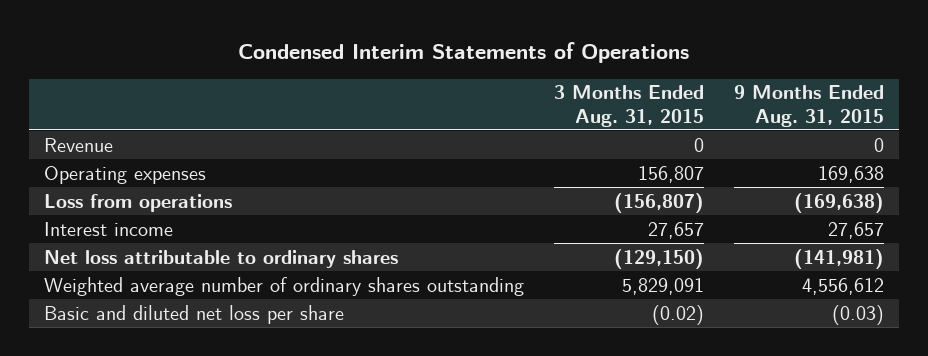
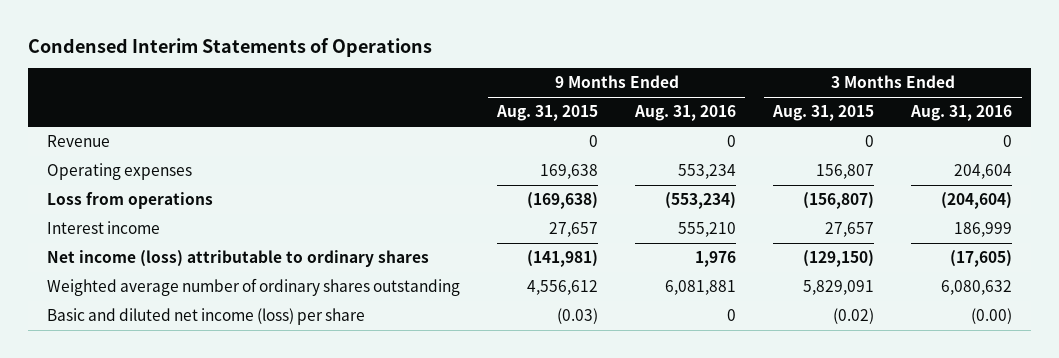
- | 3 Months Ended Aug. 31, 2015 | 9 Months Ended Aug. 31, 2015
+ | 9 Months Ended Aug. 31, 2015 | 9 Months Ended Aug. 31, 2016 | 3 Months Ended Aug. 31, 2015 | 3 Months Ended Aug. 31, 2016
- Net loss attributable to ordinary shares | (129,150) | (141,981)
+ Net income (loss) attributable to ordinary shares | (141,981) | 1,976 | (129,150) | (17,605)
- Basic and diluted net loss per share | (0.02) | (0.03)
+ Basic and diluted net income (loss) per share | (0.03) | 0 | (0.02) | (0.00)

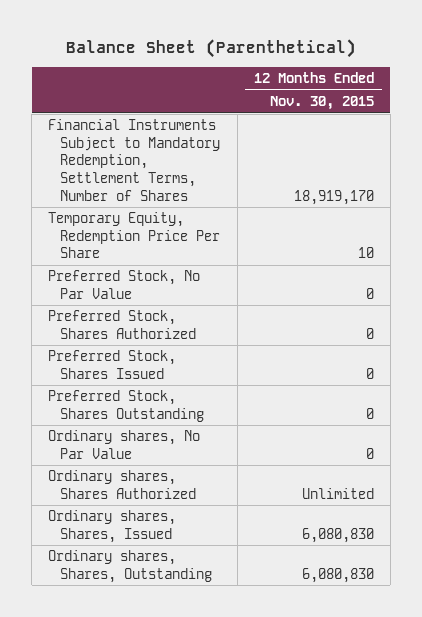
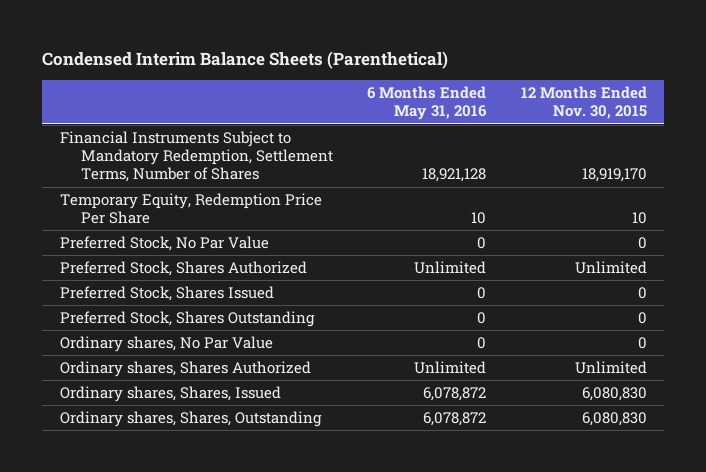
- Balance Sheet (Parenthetical)
+ Condensed Interim Balance Sheets (Parenthetical)
- | 12 Months Ended Nov. 30, 2015
+ | 6 Months Ended May 31, 2016 | 12 Months Ended Nov. 30, 2015
- Preferred Stock, Shares Authorized | 0
+ Preferred Stock, Shares Authorized | Unlimited | Unlimited

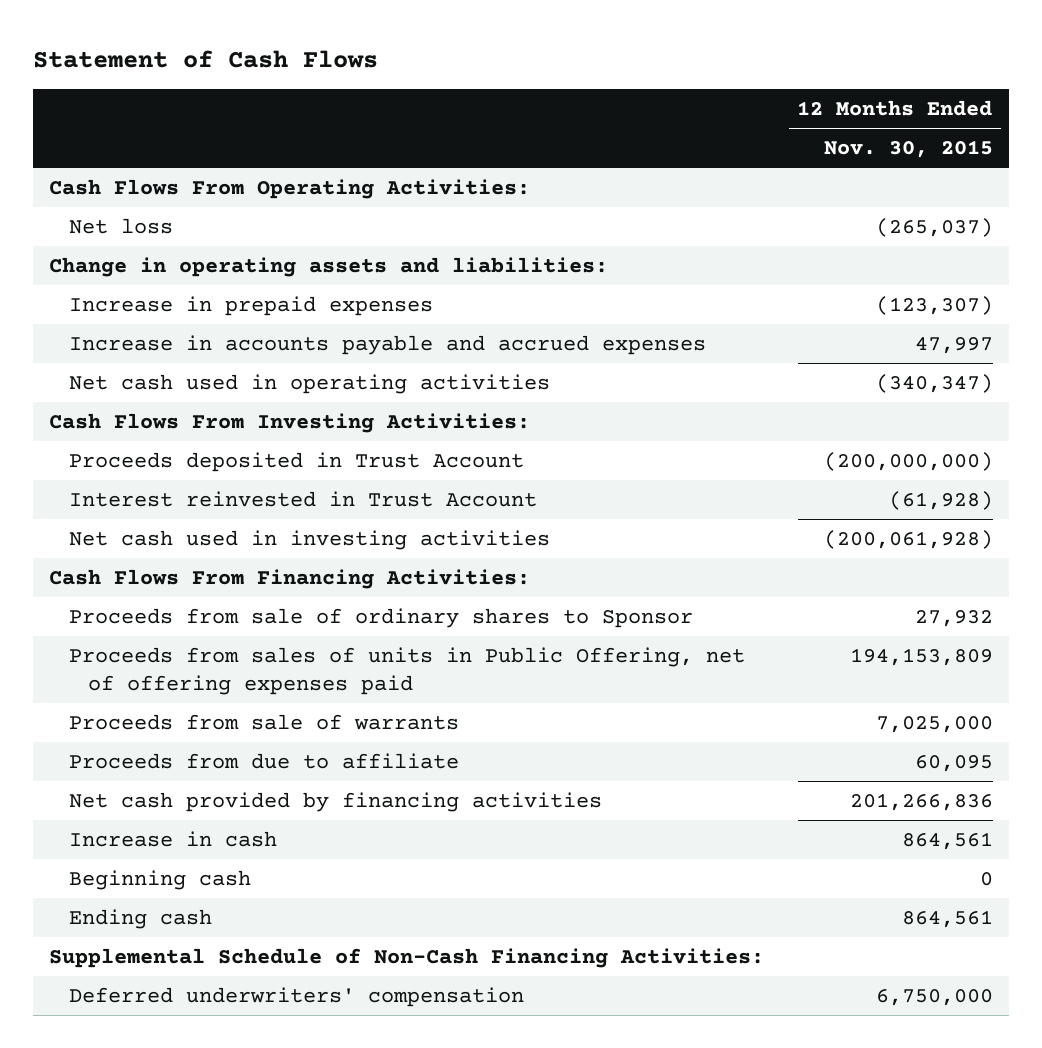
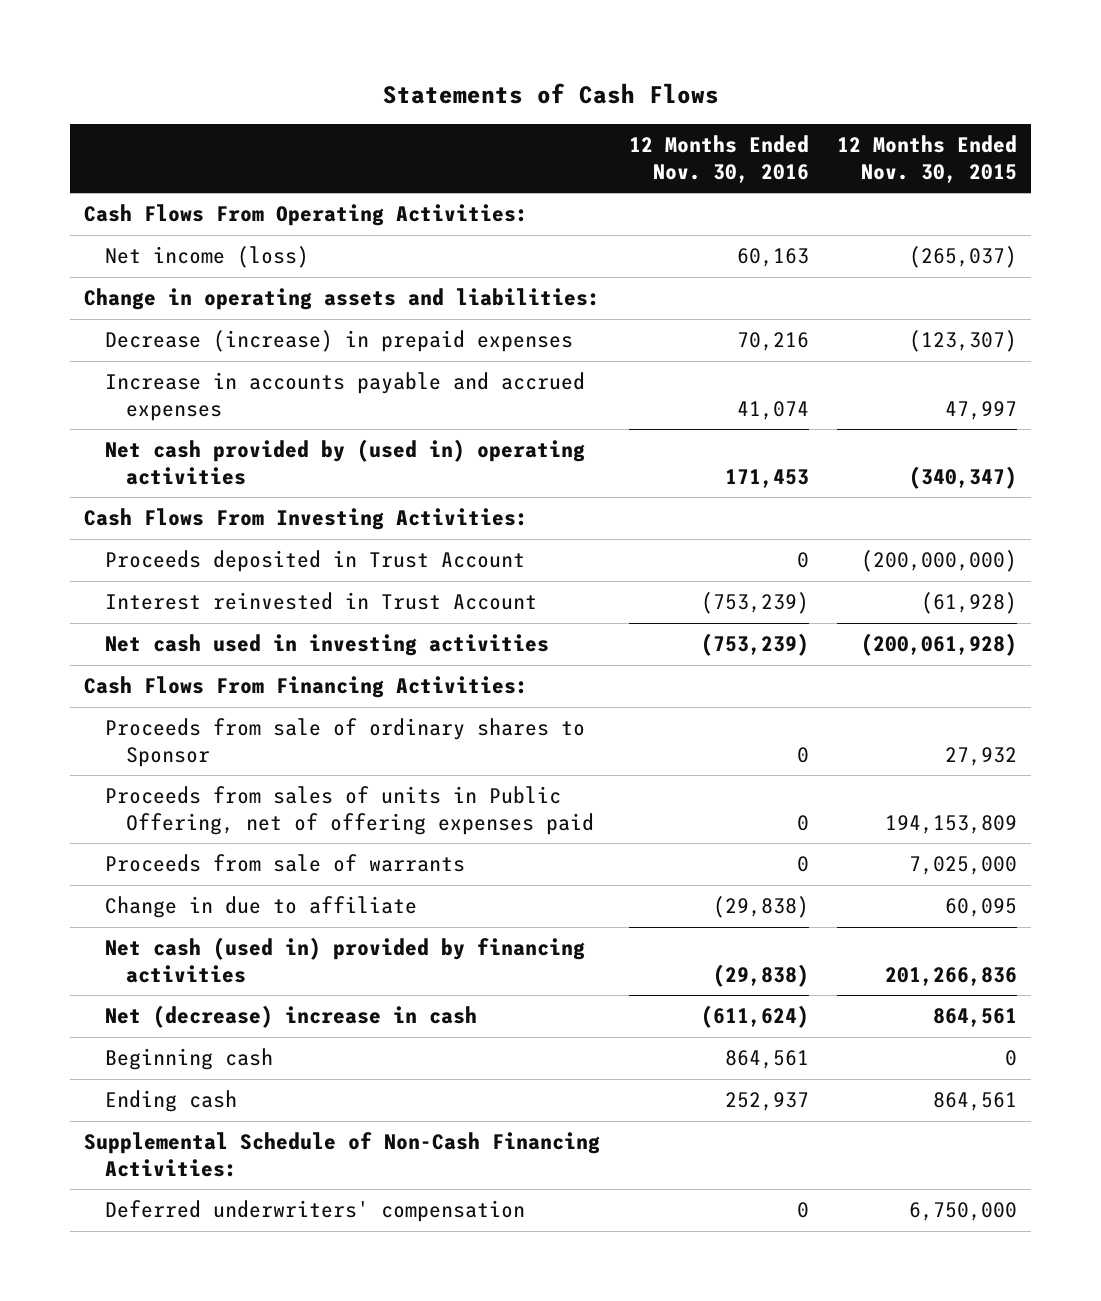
- Statement of Cash Flows
+ Statements of Cash Flows
- | 12 Months Ended Nov. 30, 2015
+ | 12 Months Ended Nov. 30, 2016 | 12 Months Ended Nov. 30, 2015
- Net loss | (265,037)
+ Net income (loss) | 60,163 | (265,037)
- Increase in prepaid expenses | (123,307)
+ Decrease (increase) in prepaid expenses | 70,216 | (123,307)
- Net cash used in operating activities | (340,347)
+ Net cash provided by (used in) operating activities | 171,453 | (340,347)
- Proceeds from due to affiliate | 60,095
- Net cash provided by financing activities | 201,266,836
- Increase in cash | 864,561
+ Change in due to affiliate | (29,838) | 60,095
+ Net cash (used in) provided by financing activities | (29,838) | 201,266,836
+ Net (decrease) increase in cash | (611,624) | 864,561

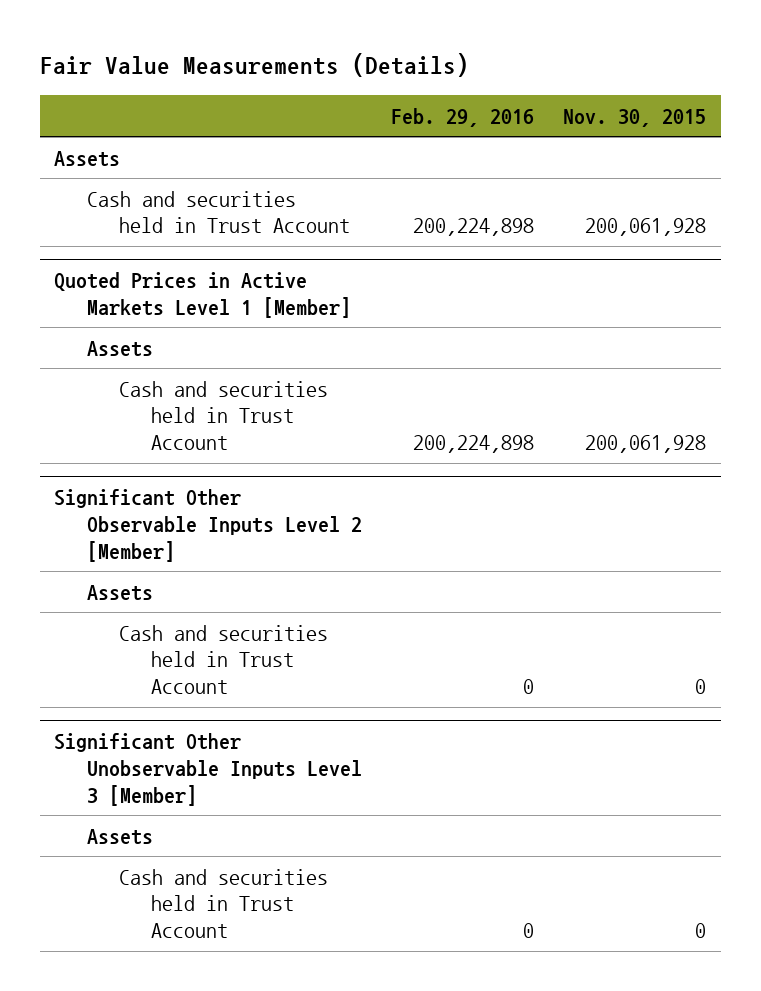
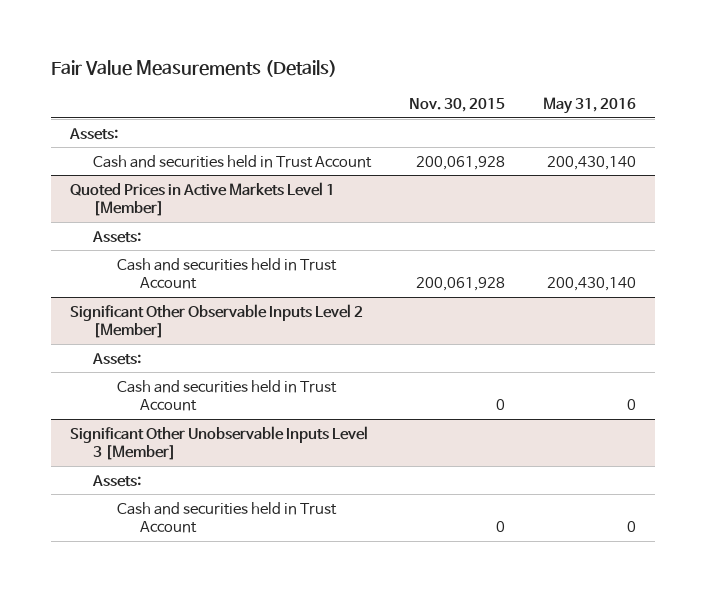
- | Feb. 29, 2016 | Nov. 30, 2015
+ | Nov. 30, 2015 | May 31, 2016
- Assets
+ Assets:
@ Quoted Prices in Active Markets Level 1 [Member]
- Assets
+ Assets:
@ Significant Other Observable Inputs Level 2 [Member]
- Assets
+ Assets:
@ Significant Other Unobservable Inputs Level 3 [Member]
- Assets
+ Assets:

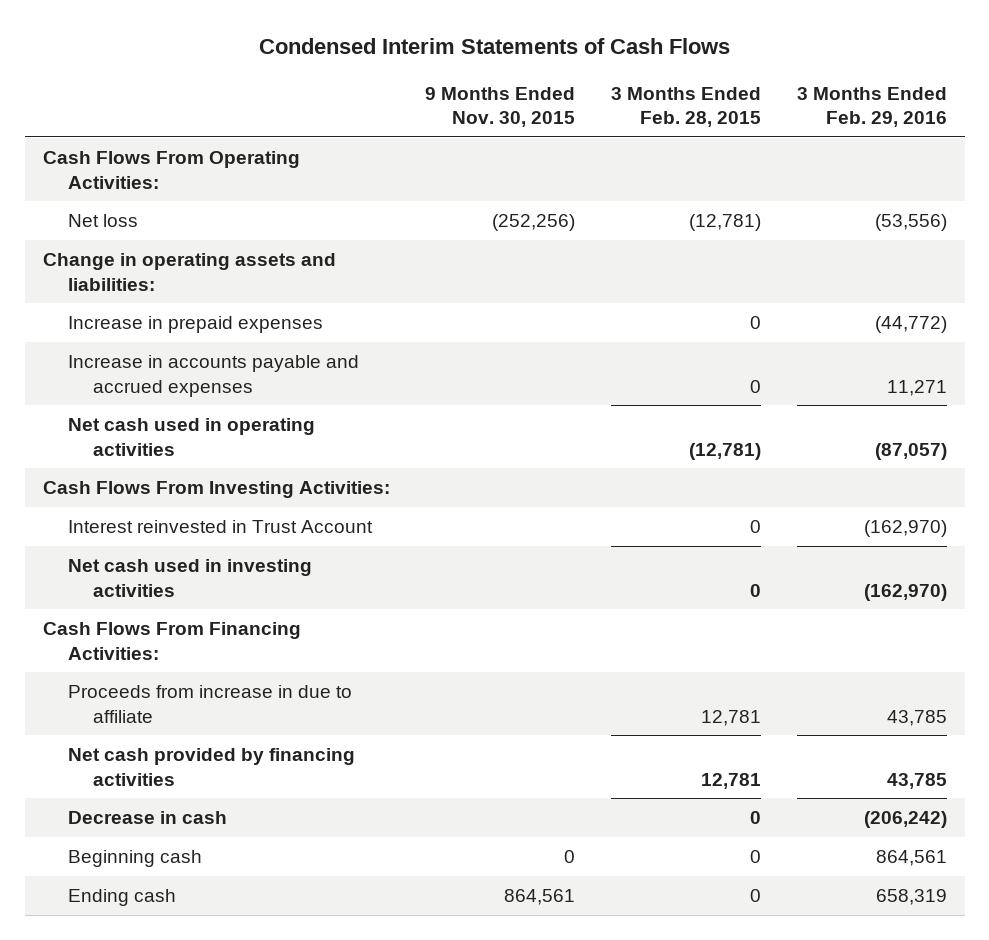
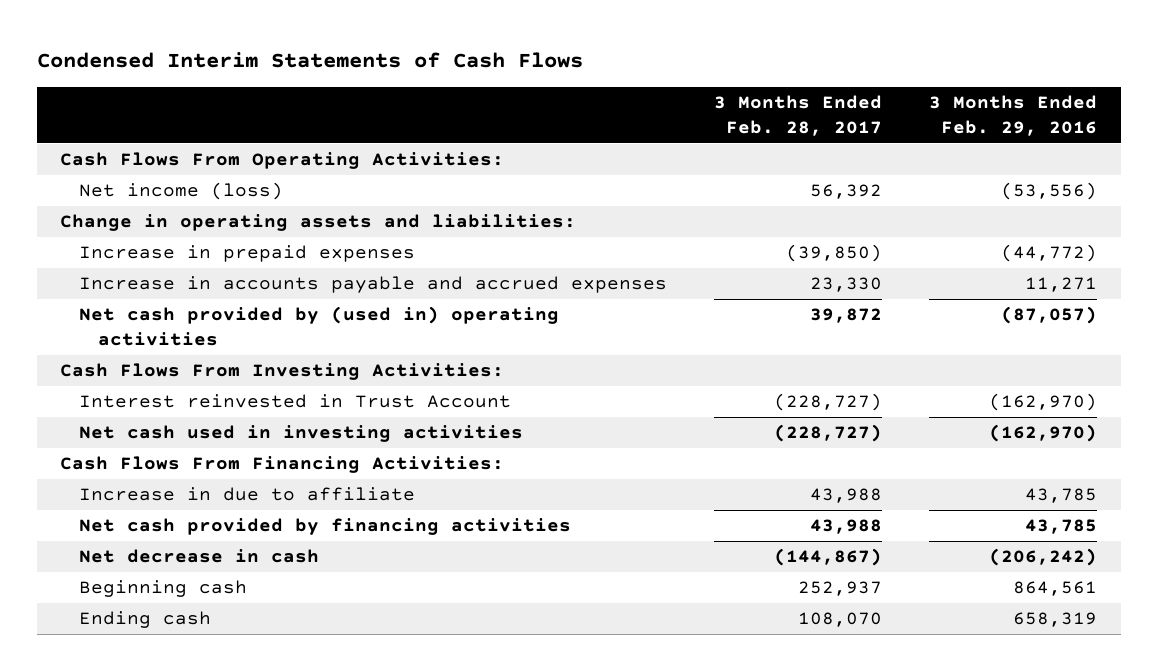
- | 9 Months Ended Nov. 30, 2015 | 3 Months Ended Feb. 28, 2015 | 3 Months Ended Feb. 29, 2016
+ | 3 Months Ended Feb. 28, 2017 | 3 Months Ended Feb. 29, 2016
- Net loss | (252,256) | (12,781) | (53,556)
+ Net income (loss) | 56,392 | (53,556)
- Net cash used in operating activities | | (12,781) | (87,057)
+ Net cash provided by (used in) operating activities | 39,872 | (87,057)
- Proceeds from increase in due to affiliate | | 12,781 | 43,785
+ Increase in due to affiliate | 43,988 | 43,785
- Decrease in cash | | 0 | (206,242)
+ Net decrease in cash | (144,867) | (206,242)

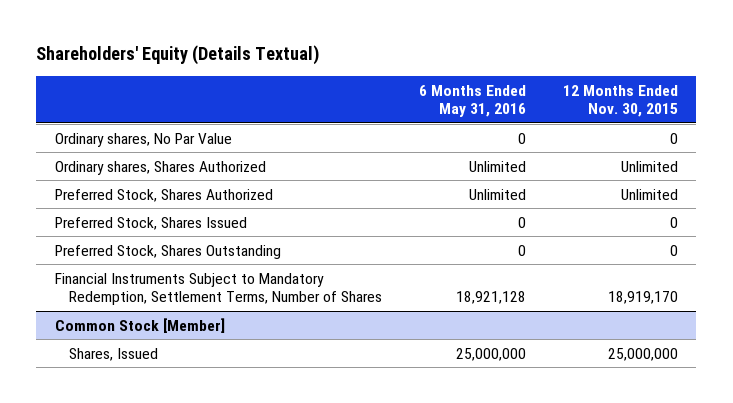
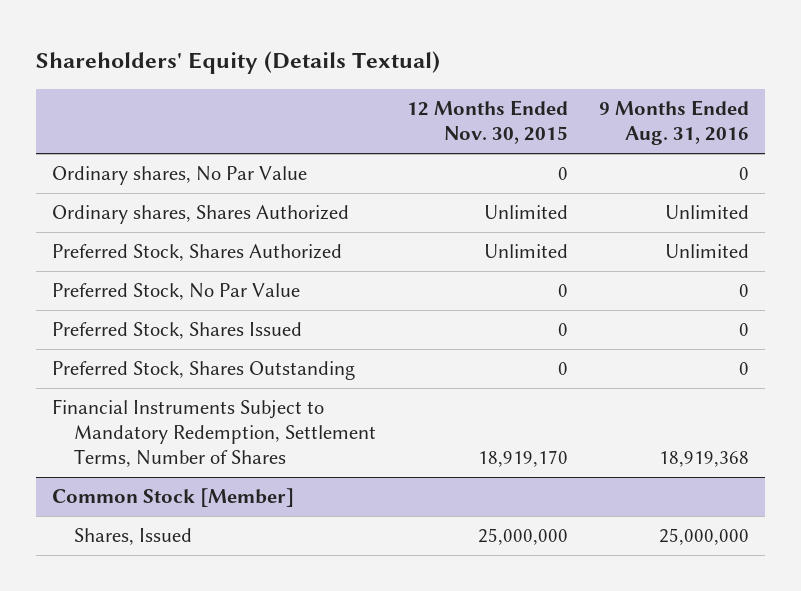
- | 6 Months Ended May 31, 2016 | 12 Months Ended Nov. 30, 2015
+ | 12 Months Ended Nov. 30, 2015 | 9 Months Ended Aug. 31, 2016
+ Preferred Stock, No Par Value | 0 | 0

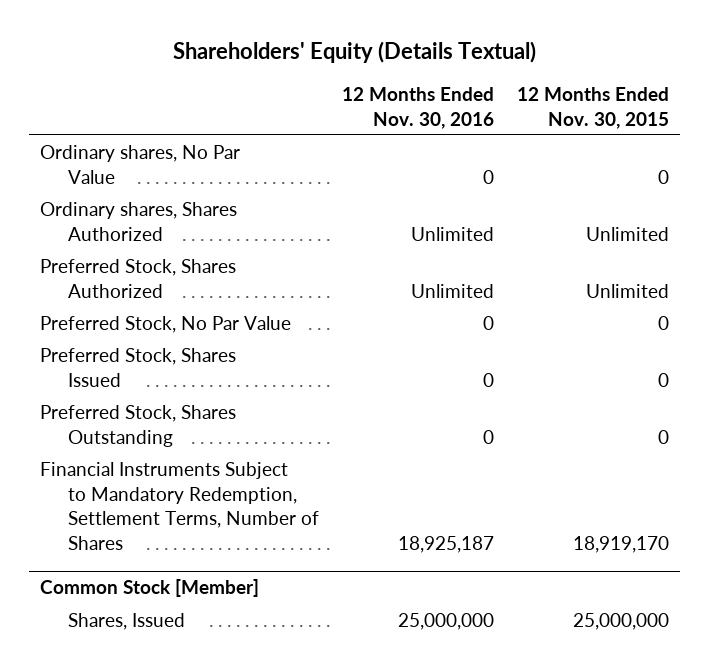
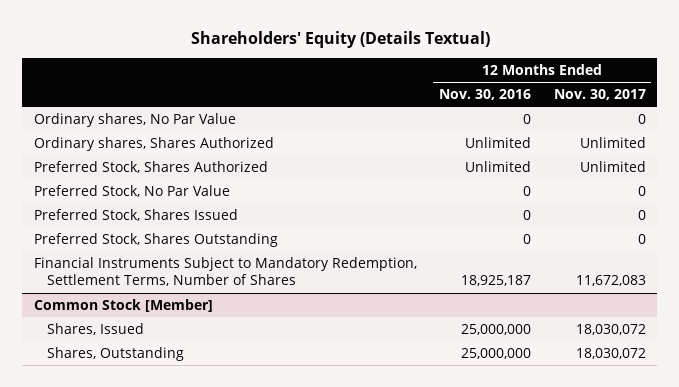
- | 12 Months Ended Nov. 30, 2016 | 12 Months Ended Nov. 30, 2015
+ | 12 Months Ended Nov. 30, 2016 | 12 Months Ended Nov. 30, 2017
@ Common Stock [Member]
+ Shares, Outstanding | 25,000,000 | 18,030,072

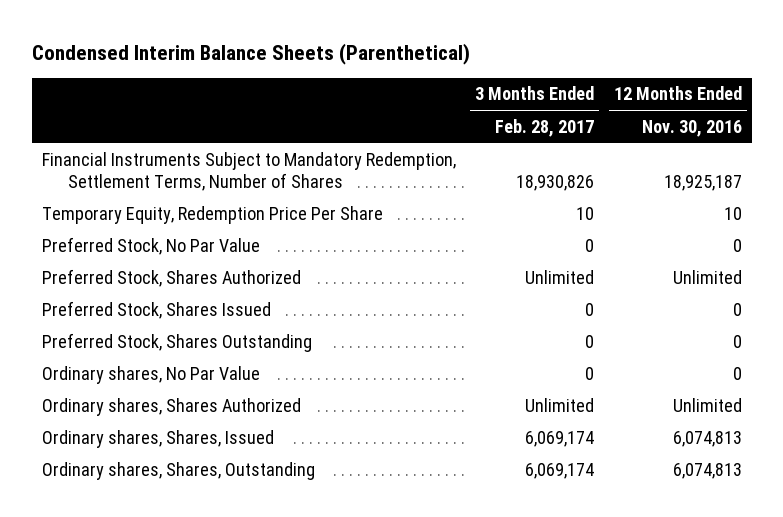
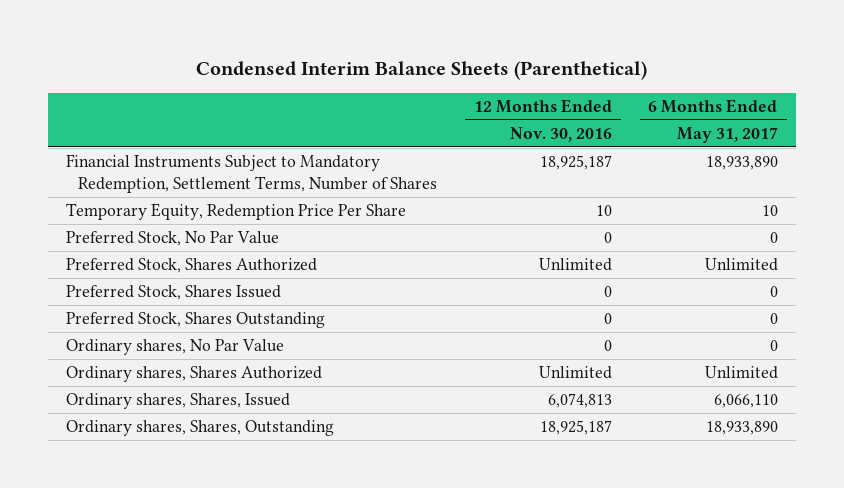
- | 3 Months Ended Feb. 28, 2017 | 12 Months Ended Nov. 30, 2016
+ | 12 Months Ended Nov. 30, 2016 | 6 Months Ended May 31, 2017
- Ordinary shares, Shares, Outstanding | 6,069,174 | 6,074,813
+ Ordinary shares, Shares, Outstanding | 18,925,187 | 18,933,890

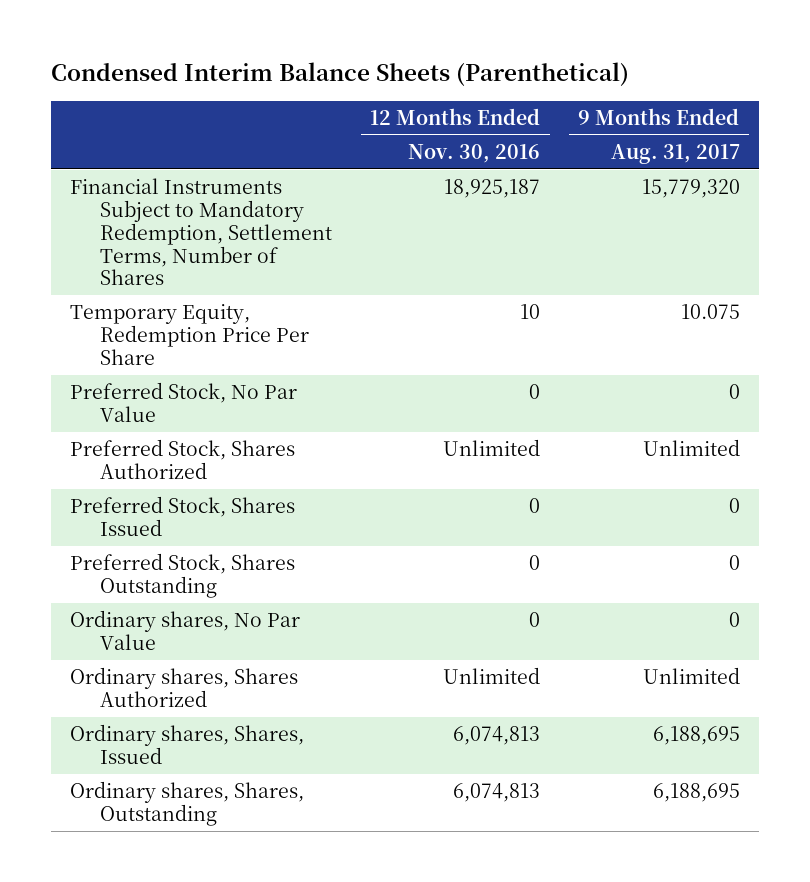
- | 12 Months Ended Nov. 30, 2016 | 6 Months Ended May 31, 2017
+ | 12 Months Ended Nov. 30, 2016 | 9 Months Ended Aug. 31, 2017
- Ordinary shares, Shares, Outstanding | 18,925,187 | 18,933,890
+ Ordinary shares, Shares, Outstanding | 6,074,813 | 6,188,695

